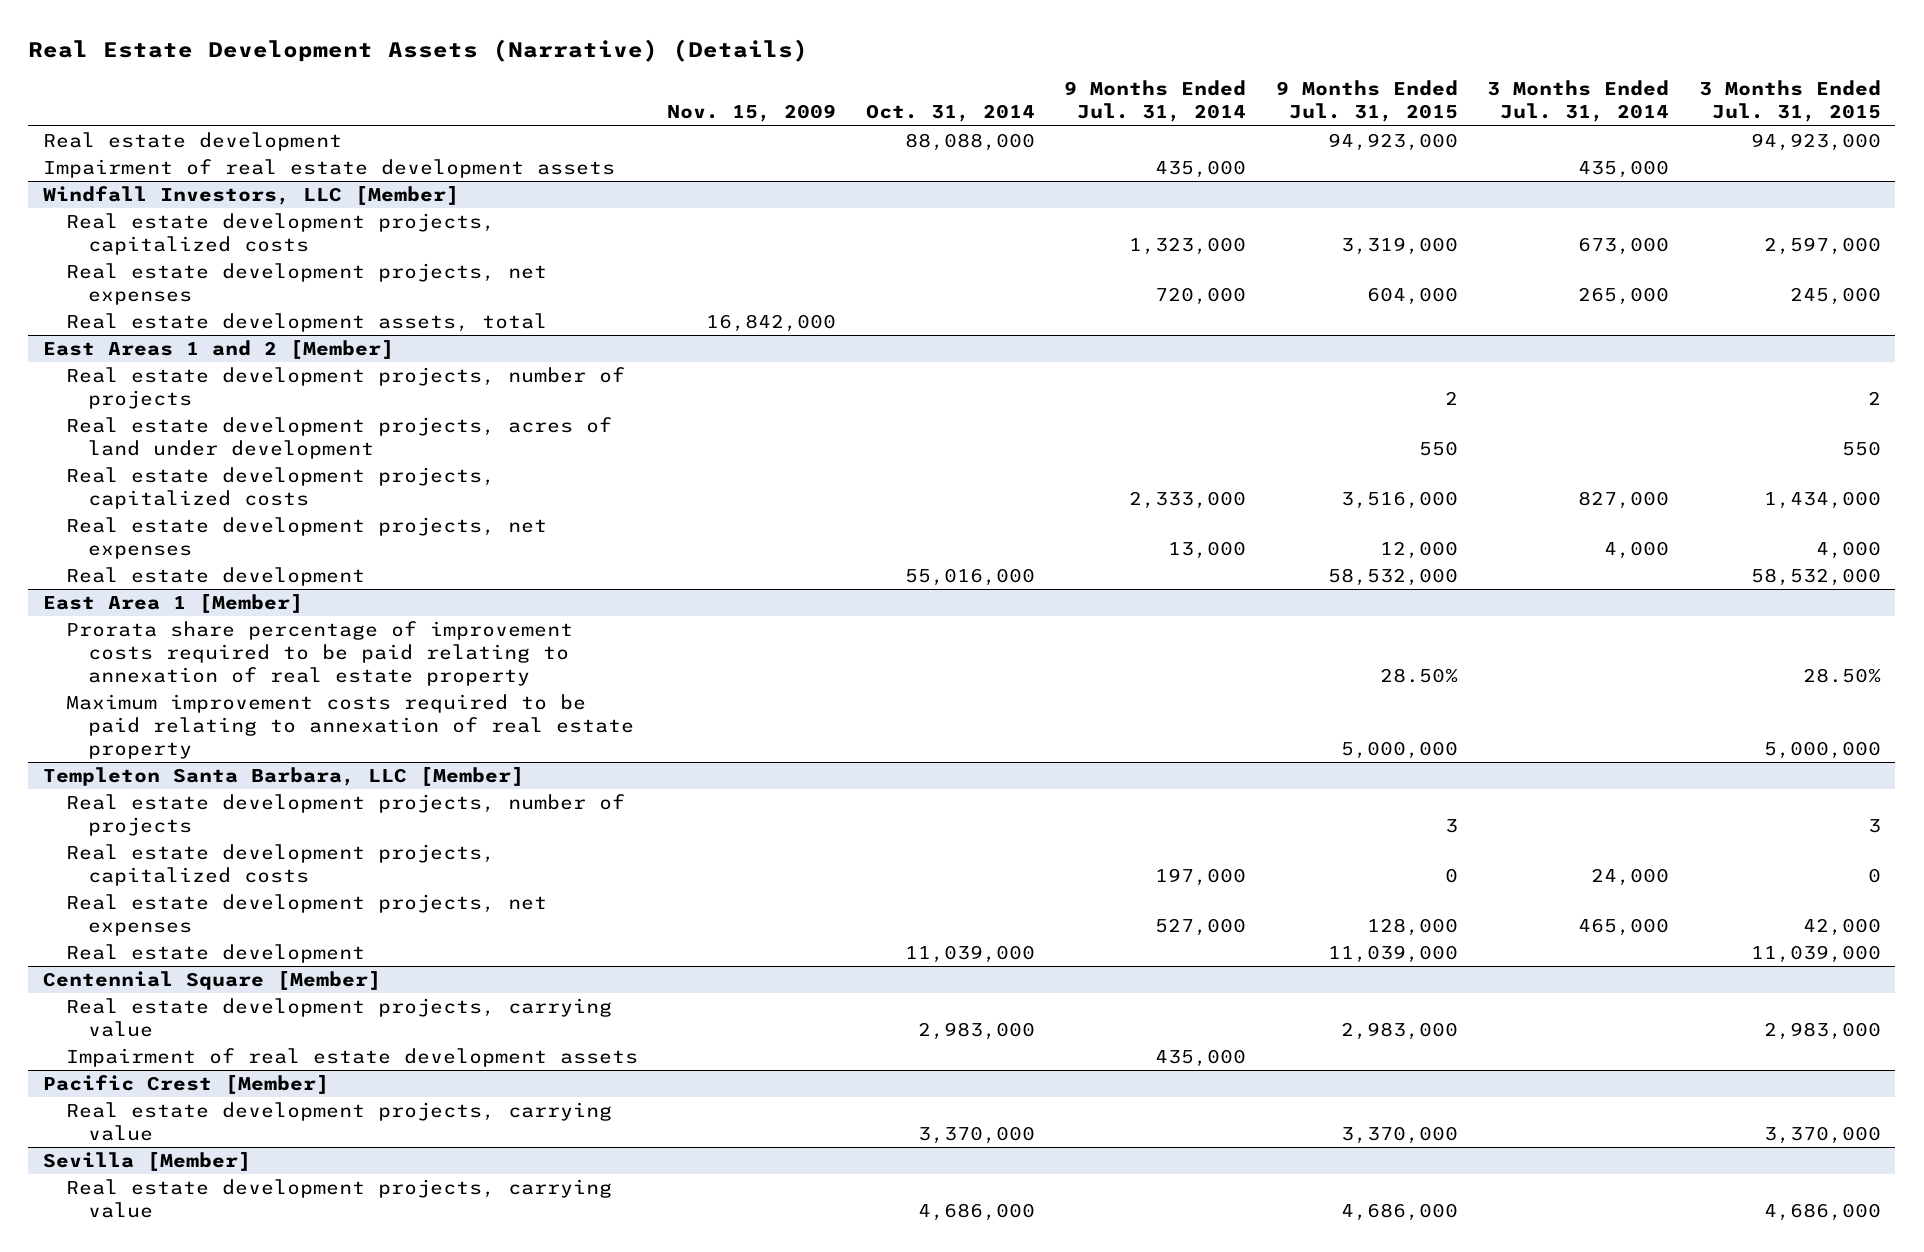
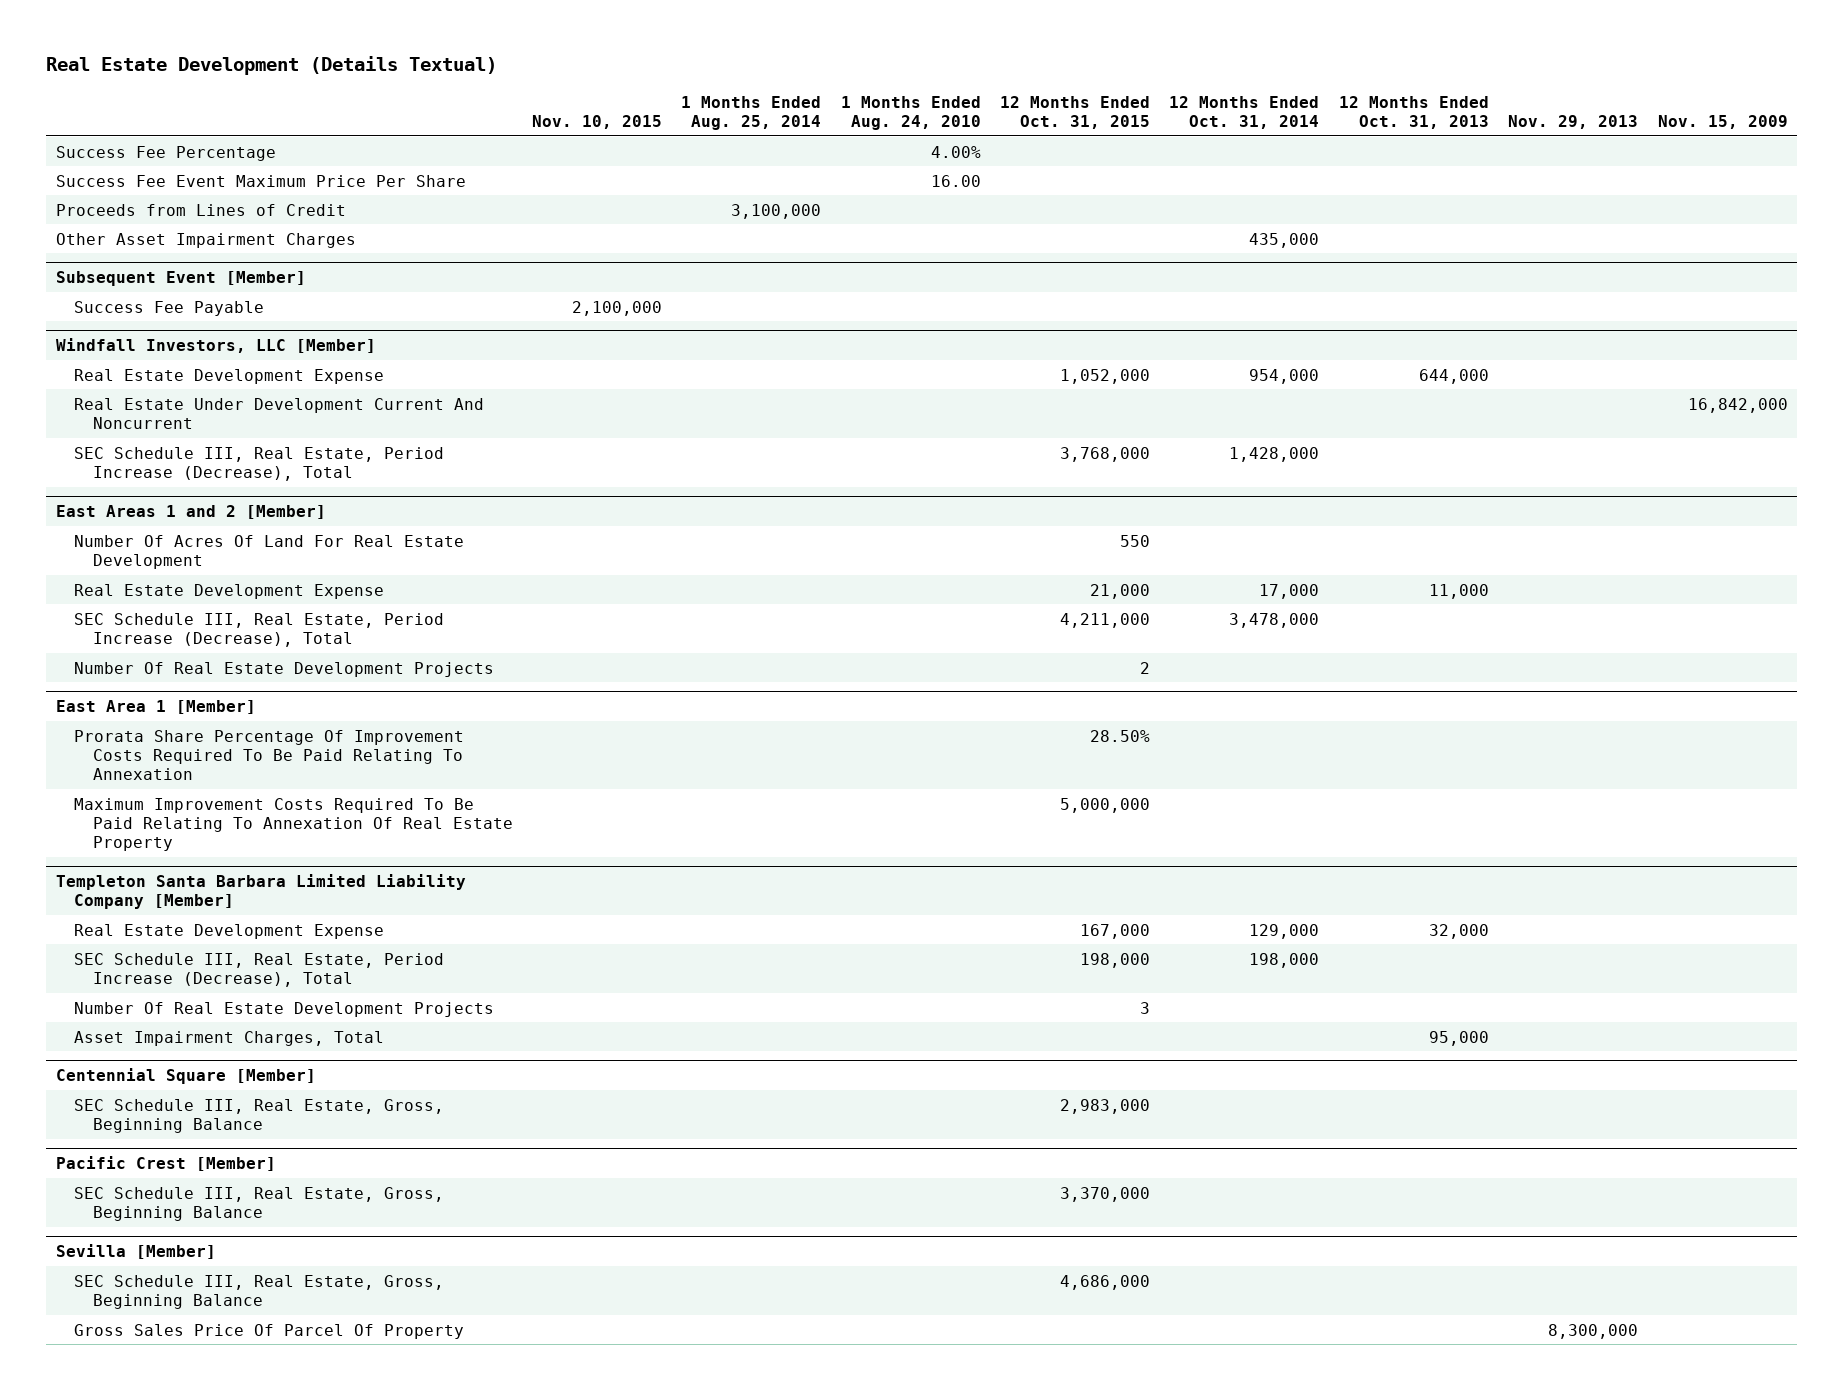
- Real Estate Development Assets (Narrative) (Details)
+ Real Estate Development (Details Textual)
- | Nov. 15, 2009 | Oct. 31, 2014 | 9 Months Ended Jul. 31, 2014 | 9 Months Ended Jul. 31, 2015 | 3 Months Ended Jul. 31, 2014 | 3 Months Ended Jul. 31, 2015
+ | Nov. 10, 2015 | 1 Months Ended Aug. 25, 2014 | 1 Months Ended Aug. 24, 2010 | 12 Months Ended Oct. 31, 2015 | 12 Months Ended Oct. 31, 2014 | 12 Months Ended Oct. 31, 2013 | Nov. 29, 2013 | Nov. 15, 2009
- Real estate development | | 88,088,000 | | 94,923,000 | | 94,923,000
- Impairment of real estate development assets | | | 435,000 | | 435,000 |
+ Success Fee Percentage | | | 4.00% | | | | |
+ Success Fee Event Maximum Price Per Share | | | 16.00 | | | | |
+ Proceeds from Lines of Credit | | 3,100,000 | | | | | |
+ Other Asset Impairment Charges | | | | | 435,000 | | |
+ Subsequent Event [Member]
+ Success Fee Payable | 2,100,000 | | | | | | |
@ Windfall Investors, LLC [Member]
- Real estate development projects, capitalized costs | | | 1,323,000 | 3,319,000 | 673,000 | 2,597,000
- Real estate development projects, net expenses | | | 720,000 | 604,000 | 265,000 | 245,000
- Real estate development assets, total | 16,842,000 | | | | |
+ Real Estate Development Expense | | | | 1,052,000 | 954,000 | 644,000 | |
+ Real Estate Under Development Current And Noncurrent | | | | | | | | 16,842,000
+ SEC Schedule III, Real Estate, Period Increase (Decrease), Total | | | | 3,768,000 | 1,428,000 | | |
@ East Areas 1 and 2 [Member]
- Real estate development projects, number of projects | | | | 2 | | 2
- Real estate development projects, acres of land under development | | | | 550 | | 550
- Real estate development projects, capitalized costs | | | 2,333,000 | 3,516,000 | 827,000 | 1,434,000
- Real estate development projects, net expenses | | | 13,000 | 12,000 | 4,000 | 4,000
- Real estate development | | 55,016,000 | | 58,532,000 | | 58,532,000
+ Number Of Acres Of Land For Real Estate Development | | | | 550 | | | |
+ Real Estate Development Expense | | | | 21,000 | 17,000 | 11,000 | |
+ SEC Schedule III, Real Estate, Period Increase (Decrease), Total | | | | 4,211,000 | 3,478,000 | | |
+ Number Of Real Estate Development Projects | | | | 2 | | | |
@ East Area 1 [Member]
- Prorata share percentage of improvement costs required to be paid relating to annexation of real estate property | | | | 28.50% | | 28.50%
- Maximum improvement costs required to be paid relating to annexation of real estate property | | | | 5,000,000 | | 5,000,000
- Templeton Santa Barbara, LLC [Member]
- Real estate development projects, number of projects | | | | 3 | | 3
- Real estate development projects, capitalized costs | | | 197,000 | 0 | 24,000 | 0
- Real estate development projects, net expenses | | | 527,000 | 128,000 | 465,000 | 42,000
- Real estate development | | 11,039,000 | | 11,039,000 | | 11,039,000
@ East Area 1 [Member]
+ Prorata Share Percentage Of Improvement Costs Required To Be Paid Relating To Annexation | | | | 28.50% | | | |
+ Maximum Improvement Costs Required To Be Paid Relating To Annexation Of Real Estate Property | | | | 5,000,000 | | | |
+ Templeton Santa Barbara Limited Liability Company [Member]
+ Real Estate Development Expense | | | | 167,000 | 129,000 | 32,000 | |
+ SEC Schedule III, Real Estate, Period Increase (Decrease), Total | | | | 198,000 | 198,000 | | |
+ Number Of Real Estate Development Projects | | | | 3 | | | |
+ Asset Impairment Charges, Total | | | | | | 95,000 | |
@ Centennial Square [Member]
- Real estate development projects, carrying value | | 2,983,000 | | 2,983,000 | | 2,983,000
- Impairment of real estate development assets | | | 435,000 | | |
+ SEC Schedule III, Real Estate, Gross, Beginning Balance | | | | 2,983,000 | | | |
@ Pacific Crest [Member]
- Real estate development projects, carrying value | | 3,370,000 | | 3,370,000 | | 3,370,000
+ SEC Schedule III, Real Estate, Gross, Beginning Balance | | | | 3,370,000 | | | |
@ Sevilla [Member]
- Real estate development projects, carrying value | | 4,686,000 | | 4,686,000 | | 4,686,000
+ SEC Schedule III, Real Estate, Gross, Beginning Balance | | | | 4,686,000 | | | |
+ Gross Sales Price Of Parcel Of Property | | | | | | | 8,300,000 |

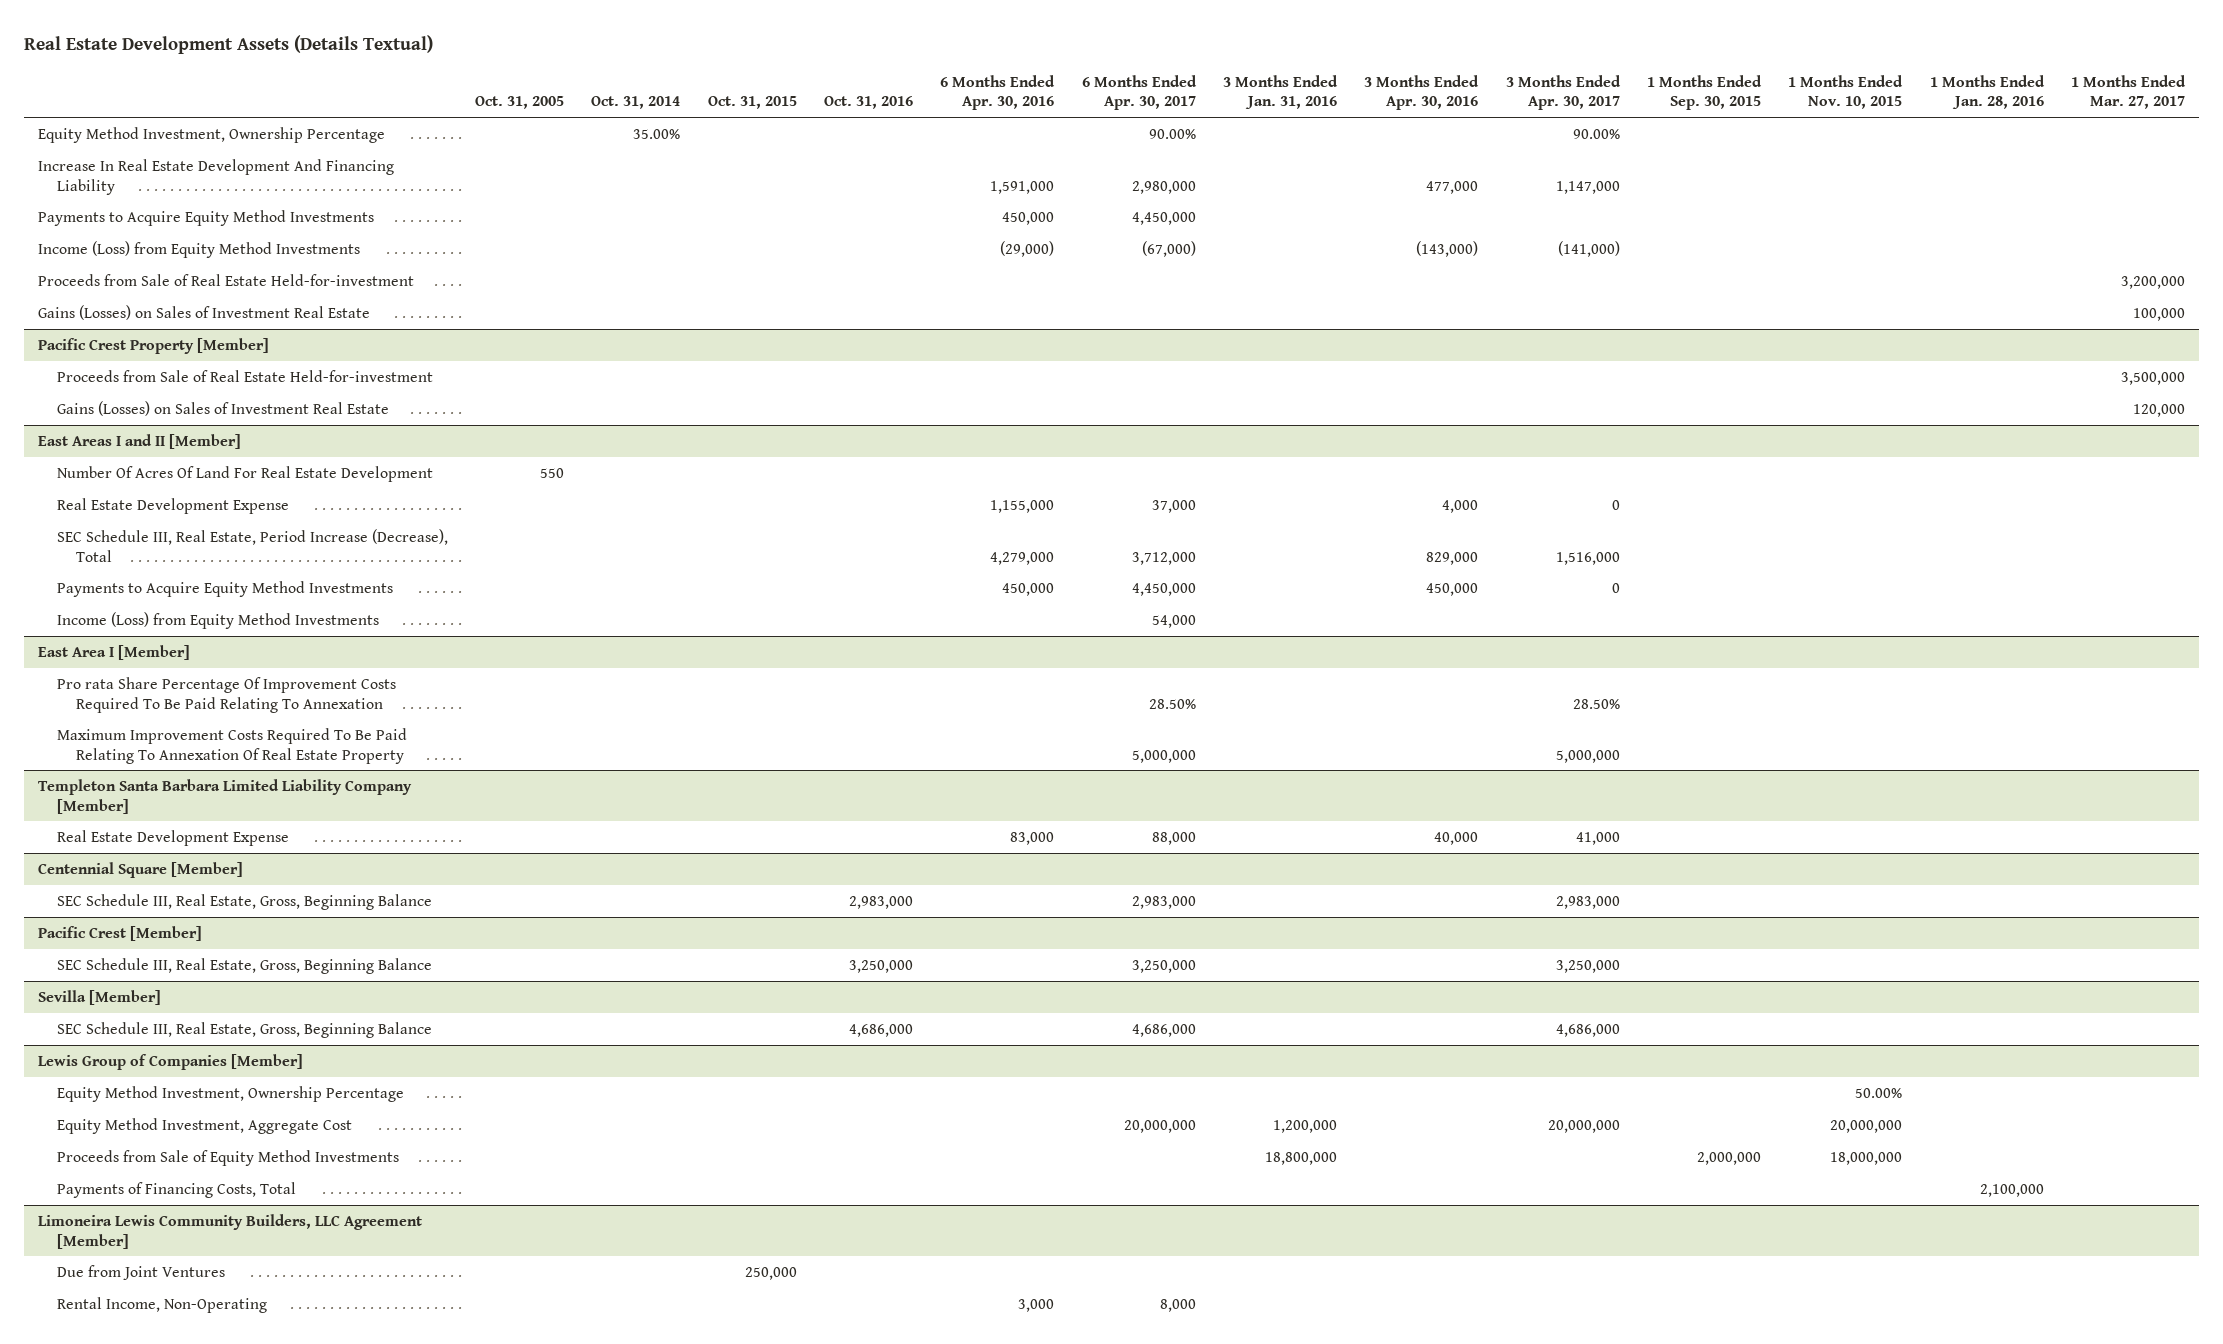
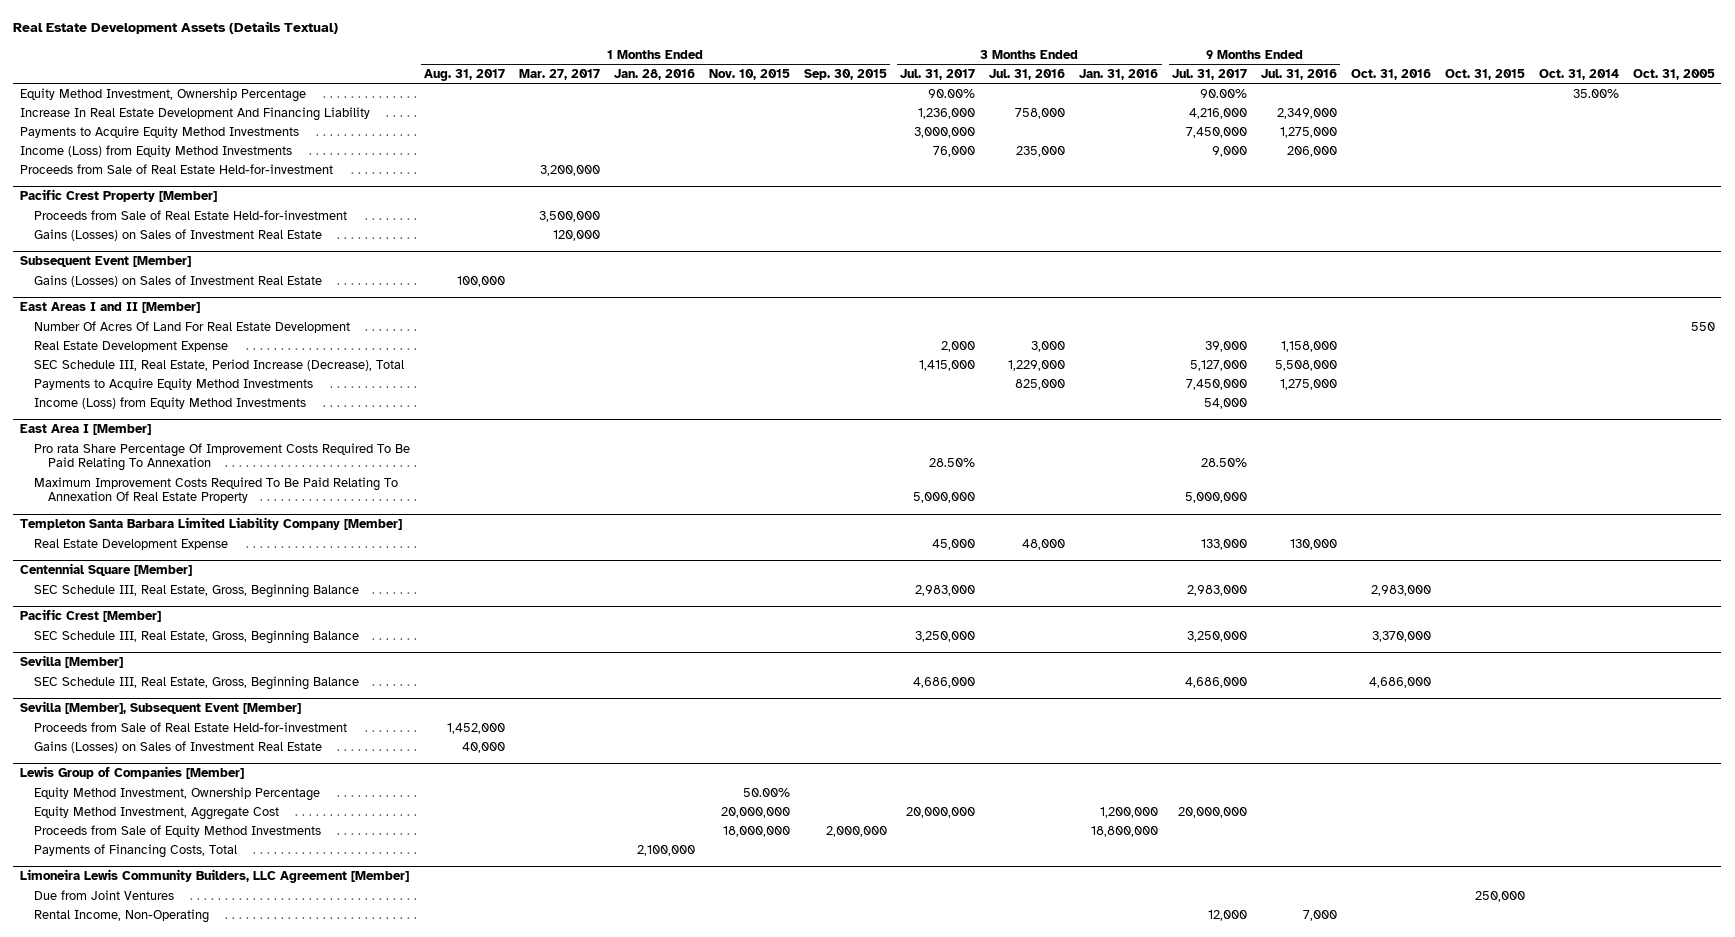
- | Oct. 31, 2005 | Oct. 31, 2014 | Oct. 31, 2015 | Oct. 31, 2016 | 6 Months Ended Apr. 30, 2016 | 6 Months Ended Apr. 30, 2017 | 3 Months Ended Jan. 31, 2016 | 3 Months Ended Apr. 30, 2016 | 3 Months Ended Apr. 30, 2017 | 1 Months Ended Sep. 30, 2015 | 1 Months Ended Nov. 10, 2015 | 1 Months Ended Jan. 28, 2016 | 1 Months Ended Mar. 27, 2017
+ | 1 Months Ended Aug. 31, 2017 | 1 Months Ended Mar. 27, 2017 | 1 Months Ended Jan. 28, 2016 | 1 Months Ended Nov. 10, 2015 | 1 Months Ended Sep. 30, 2015 | 3 Months Ended Jul. 31, 2017 | 3 Months Ended Jul. 31, 2016 | 3 Months Ended Jan. 31, 2016 | 9 Months Ended Jul. 31, 2017 | 9 Months Ended Jul. 31, 2016 | Oct. 31, 2016 | Oct. 31, 2015 | Oct. 31, 2014 | Oct. 31, 2005
- Gains (Losses) on Sales of Investment Real Estate | | | | | | | | | | | | | 100,000
+ Subsequent Event [Member]
+ Gains (Losses) on Sales of Investment Real Estate | 100,000 | | | | | | | | | | | | |
@ Pacific Crest [Member]
- SEC Schedule III, Real Estate, Gross, Beginning Balance | | | | 3,250,000 | | 3,250,000 | | | 3,250,000 | | | |
+ SEC Schedule III, Real Estate, Gross, Beginning Balance | | | | | | 3,250,000 | | | 3,250,000 | | 3,370,000 | | |
+ Sevilla [Member], Subsequent Event [Member]
+ Proceeds from Sale of Real Estate Held-for-investment | 1,452,000 | | | | | | | | | | | | |
+ Gains (Losses) on Sales of Investment Real Estate | 40,000 | | | | | | | | | | | | |

